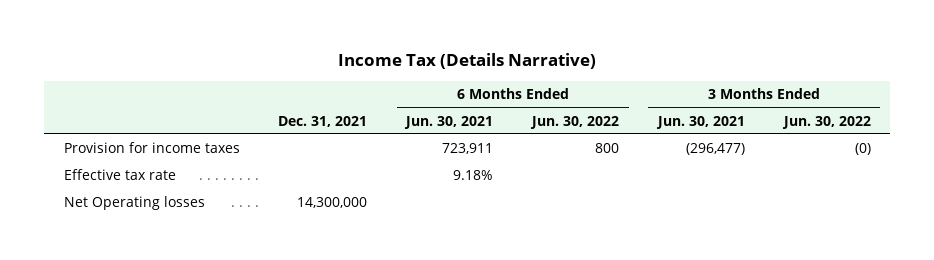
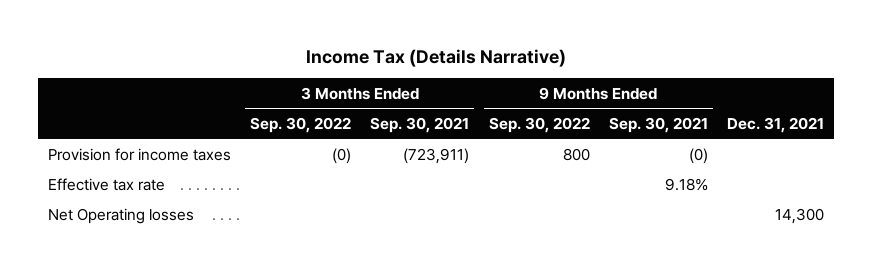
- | Dec. 31, 2021 | 6 Months Ended Jun. 30, 2021 | 6 Months Ended Jun. 30, 2022 | 3 Months Ended Jun. 30, 2021 | 3 Months Ended Jun. 30, 2022
+ | 3 Months Ended Sep. 30, 2022 | 3 Months Ended Sep. 30, 2021 | 9 Months Ended Sep. 30, 2022 | 9 Months Ended Sep. 30, 2021 | Dec. 31, 2021
- Net Operating losses | 14,300,000 | | | |
+ Net Operating losses | | | | | 14,300

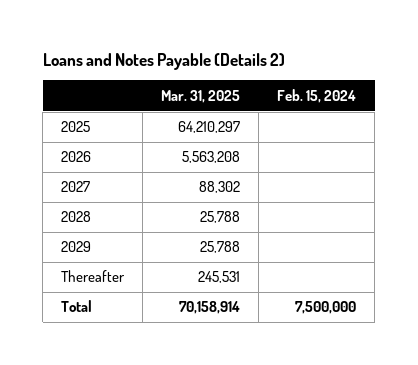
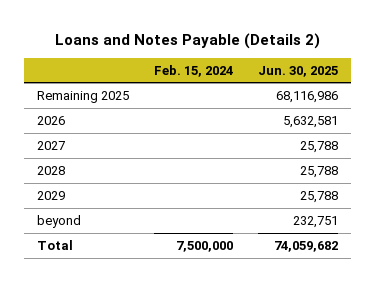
- | Mar. 31, 2025 | Feb. 15, 2024
+ | Feb. 15, 2024 | Jun. 30, 2025
- 2025 | 64,210,297 |
+ Remaining 2025 | | 68,116,986
- Thereafter | 245,531 |
+ beyond | | 232,751

